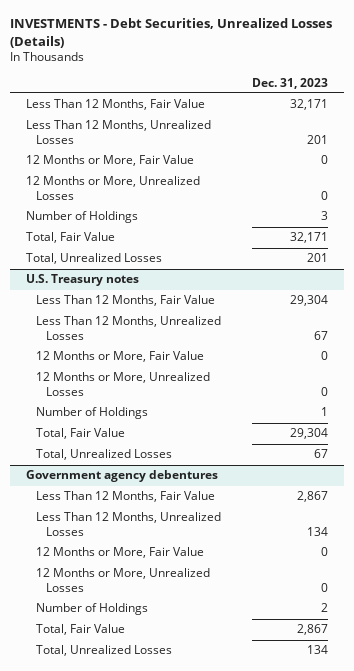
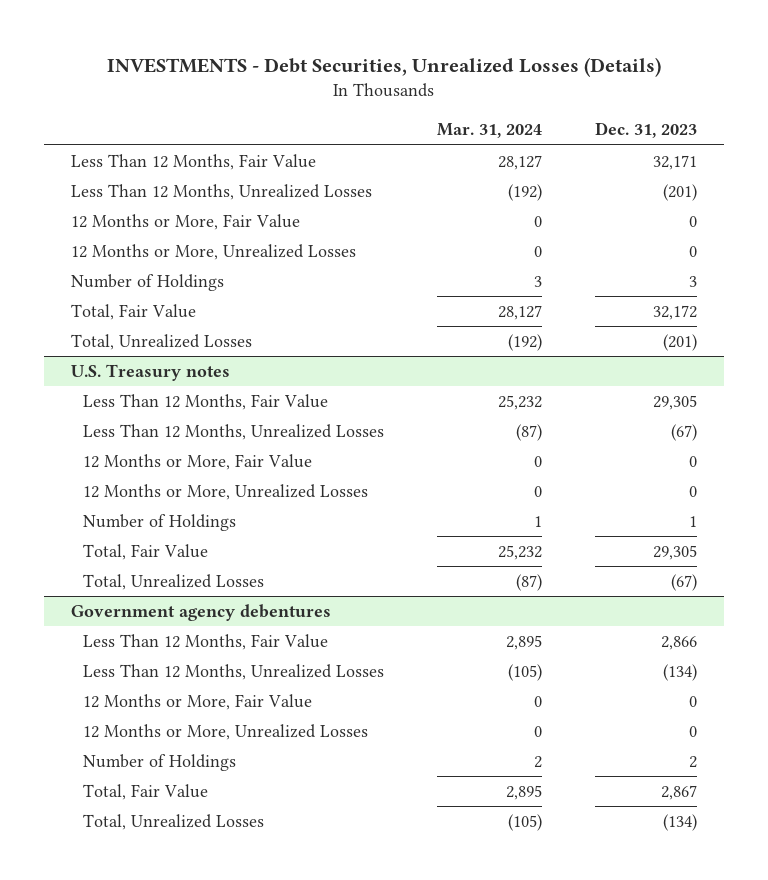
- | Dec. 31, 2023
+ | Mar. 31, 2024 | Dec. 31, 2023
- Less Than 12 Months, Unrealized Losses | 201
+ Less Than 12 Months, Unrealized Losses | (192) | (201)
- Total, Fair Value | 32,171
- Total, Unrealized Losses | 201
+ Total, Fair Value | 28,127 | 32,172
+ Total, Unrealized Losses | (192) | (201)
@ U.S. Treasury notes
- Less Than 12 Months, Fair Value | 29,304
- Less Than 12 Months, Unrealized Losses | 67
+ Less Than 12 Months, Fair Value | 25,232 | 29,305
+ Less Than 12 Months, Unrealized Losses | (87) | (67)
- Total, Fair Value | 29,304
- Total, Unrealized Losses | 67
+ Total, Fair Value | 25,232 | 29,305
+ Total, Unrealized Losses | (87) | (67)
@ Government agency debentures
- Less Than 12 Months, Fair Value | 2,867
- Less Than 12 Months, Unrealized Losses | 134
+ Less Than 12 Months, Fair Value | 2,895 | 2,866
+ Less Than 12 Months, Unrealized Losses | (105) | (134)
- Total, Unrealized Losses | 134
+ Total, Unrealized Losses | (105) | (134)

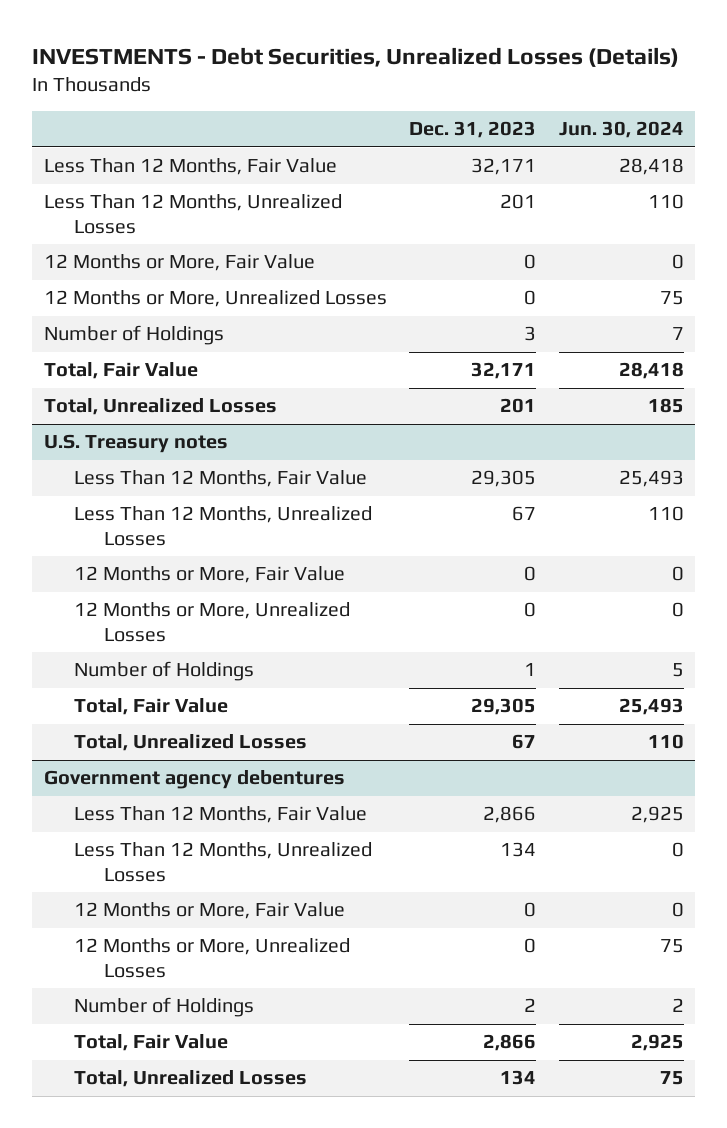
- | Mar. 31, 2024 | Dec. 31, 2023
+ | Dec. 31, 2023 | Jun. 30, 2024
- Less Than 12 Months, Unrealized Losses | (192) | (201)
+ Less Than 12 Months, Unrealized Losses | 201 | 110
- Total, Fair Value | 28,127 | 32,172
- Total, Unrealized Losses | (192) | (201)
+ Total, Fair Value | 32,171 | 28,418
+ Total, Unrealized Losses | 201 | 185
@ U.S. Treasury notes
- Less Than 12 Months, Unrealized Losses | (87) | (67)
+ Less Than 12 Months, Unrealized Losses | 67 | 110
- Total, Unrealized Losses | (87) | (67)
+ Total, Unrealized Losses | 67 | 110
@ Government agency debentures
- Less Than 12 Months, Unrealized Losses | (105) | (134)
+ Less Than 12 Months, Unrealized Losses | 134 | 0
- Total, Fair Value | 2,895 | 2,867
- Total, Unrealized Losses | (105) | (134)
+ Total, Fair Value | 2,866 | 2,925
+ Total, Unrealized Losses | 134 | 75

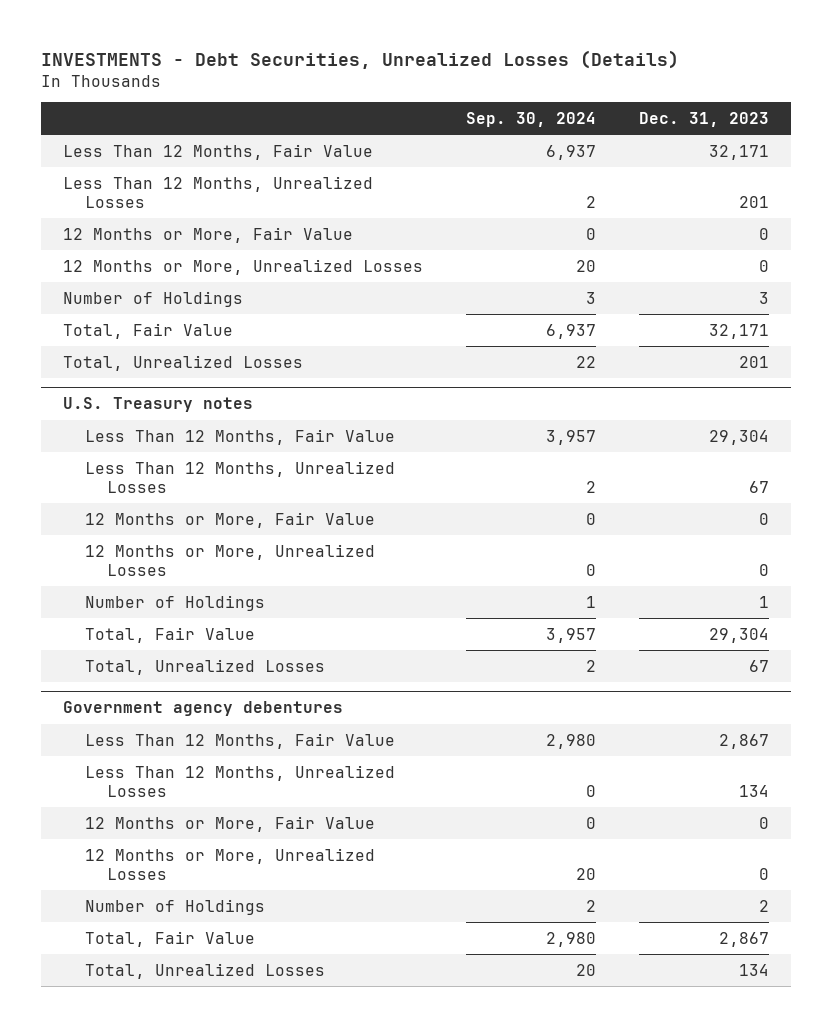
- | Dec. 31, 2023 | Jun. 30, 2024
+ | Sep. 30, 2024 | Dec. 31, 2023
@ U.S. Treasury notes
- Less Than 12 Months, Fair Value | 29,305 | 25,493
+ Less Than 12 Months, Fair Value | 3,957 | 29,304
- Total, Fair Value | 29,305 | 25,493
+ Total, Fair Value | 3,957 | 29,304
@ Government agency debentures
- Less Than 12 Months, Fair Value | 2,866 | 2,925
+ Less Than 12 Months, Fair Value | 2,980 | 2,867
- Total, Fair Value | 2,866 | 2,925
+ Total, Fair Value | 2,980 | 2,867

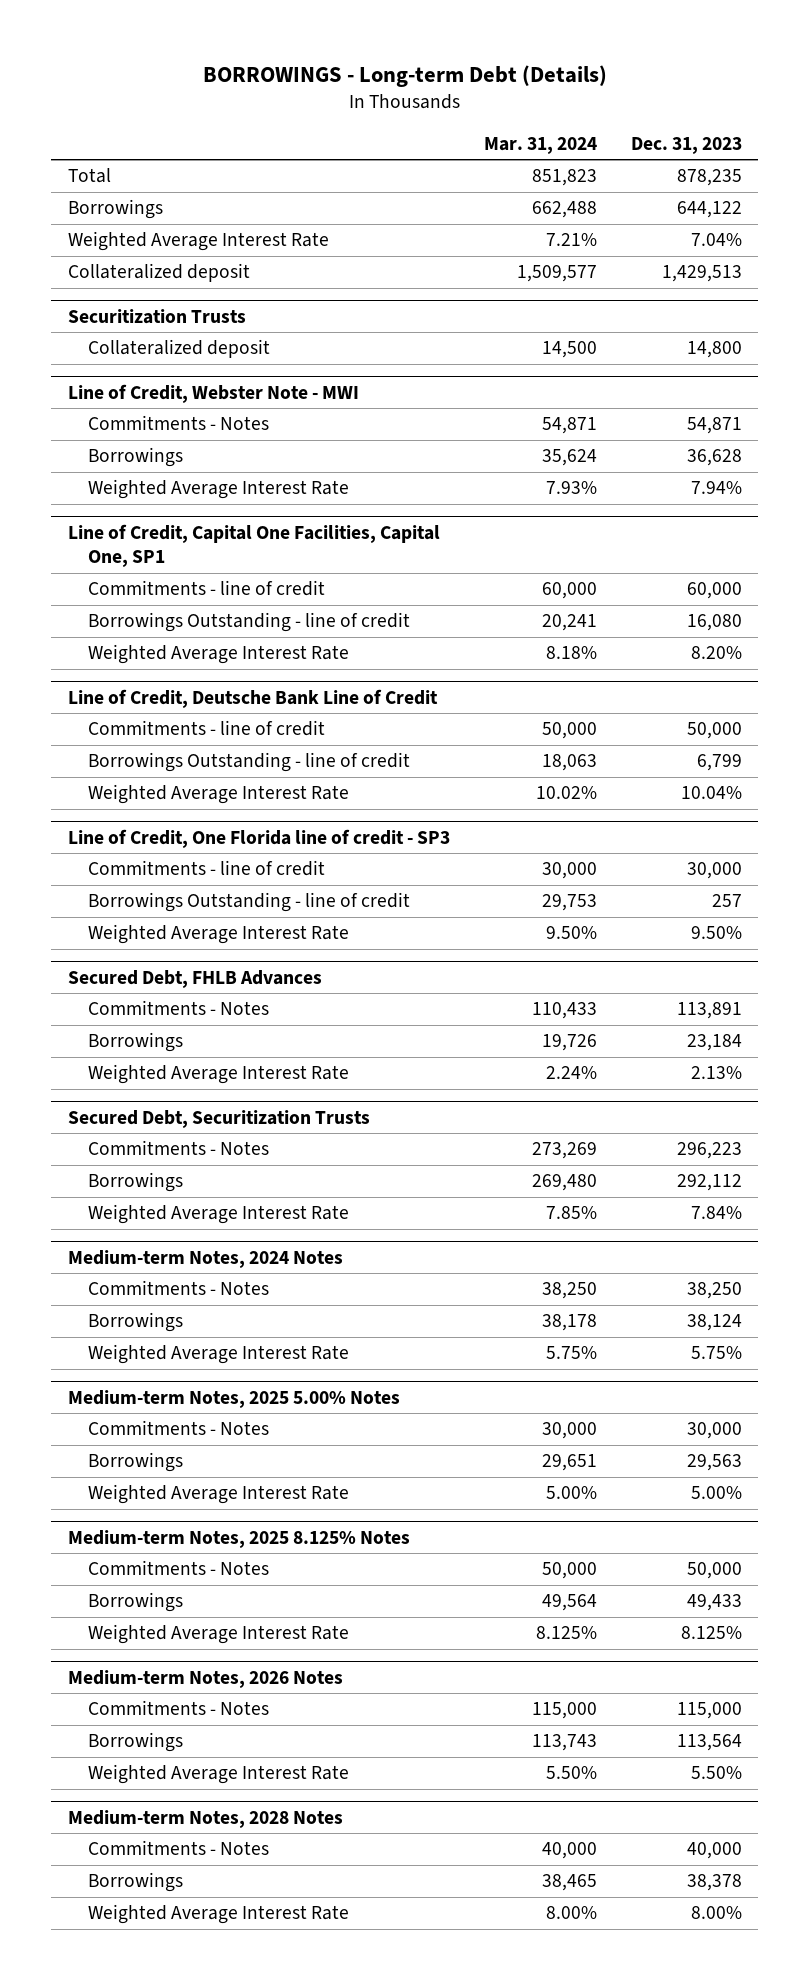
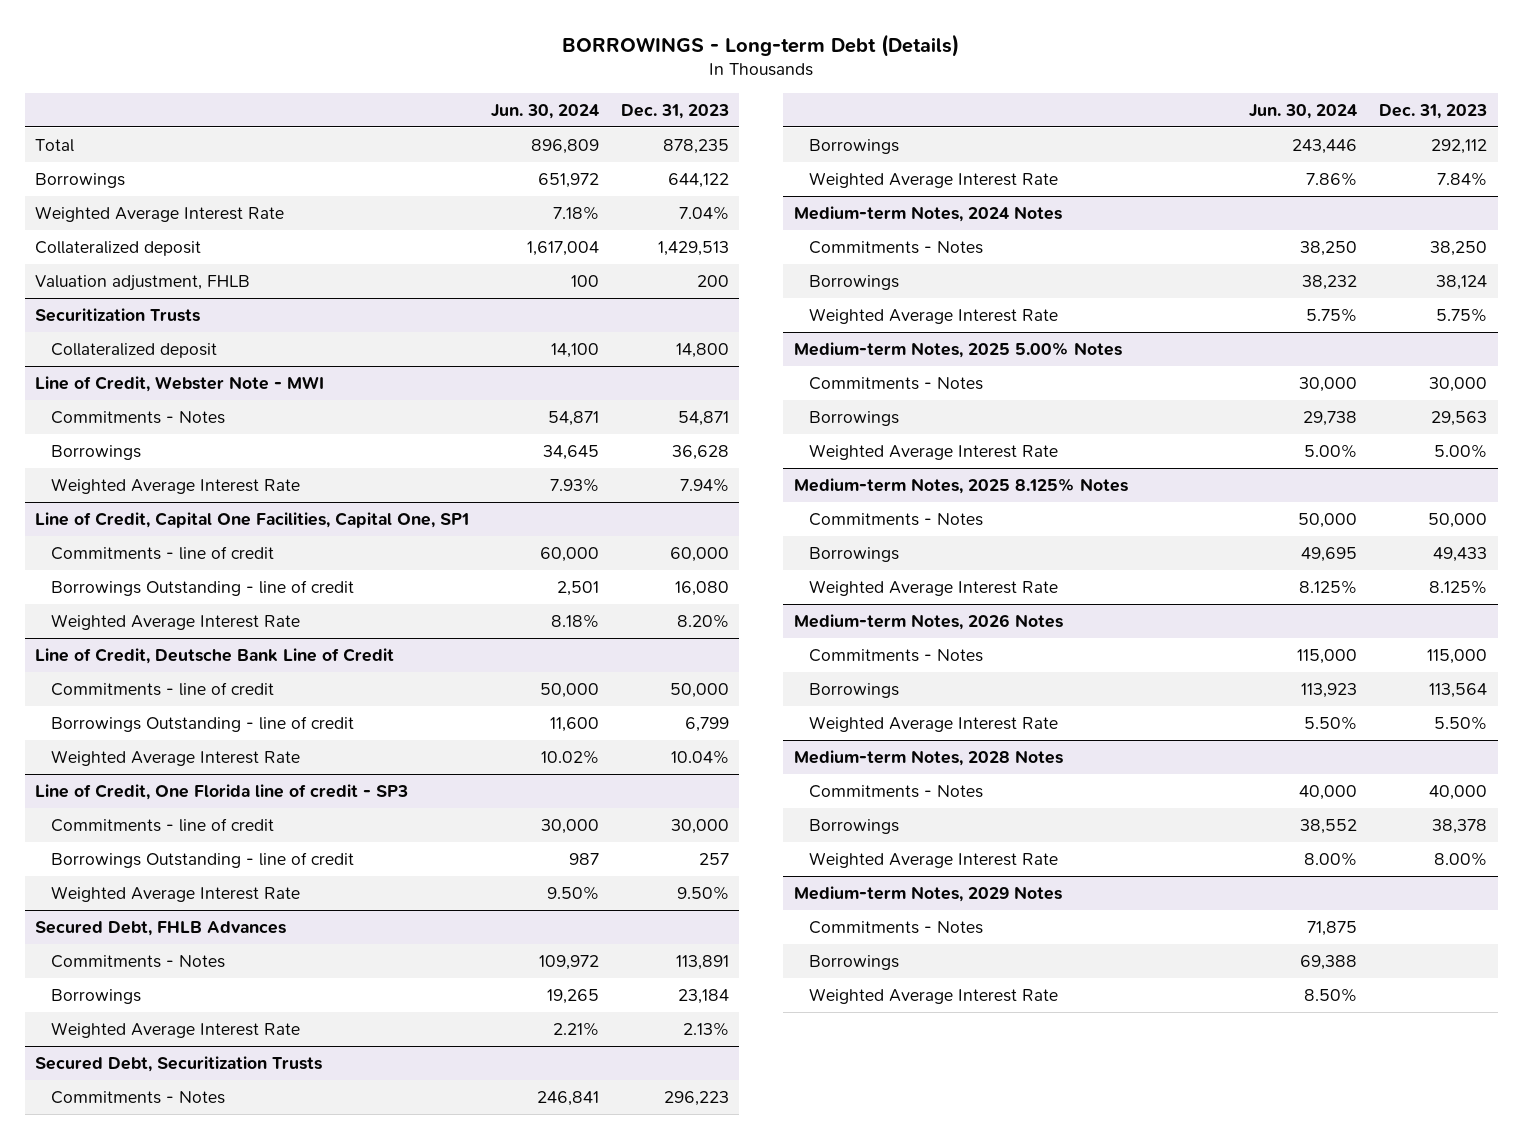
- | Mar. 31, 2024 | Dec. 31, 2023
+ | Jun. 30, 2024 | Dec. 31, 2023
+ Valuation adjustment, FHLB | 100 | 200
+ Medium-term Notes, 2029 Notes
+ Commitments - Notes | 71,875 |
+ Borrowings | 69,388 |
+ Weighted Average Interest Rate | 8.50% |

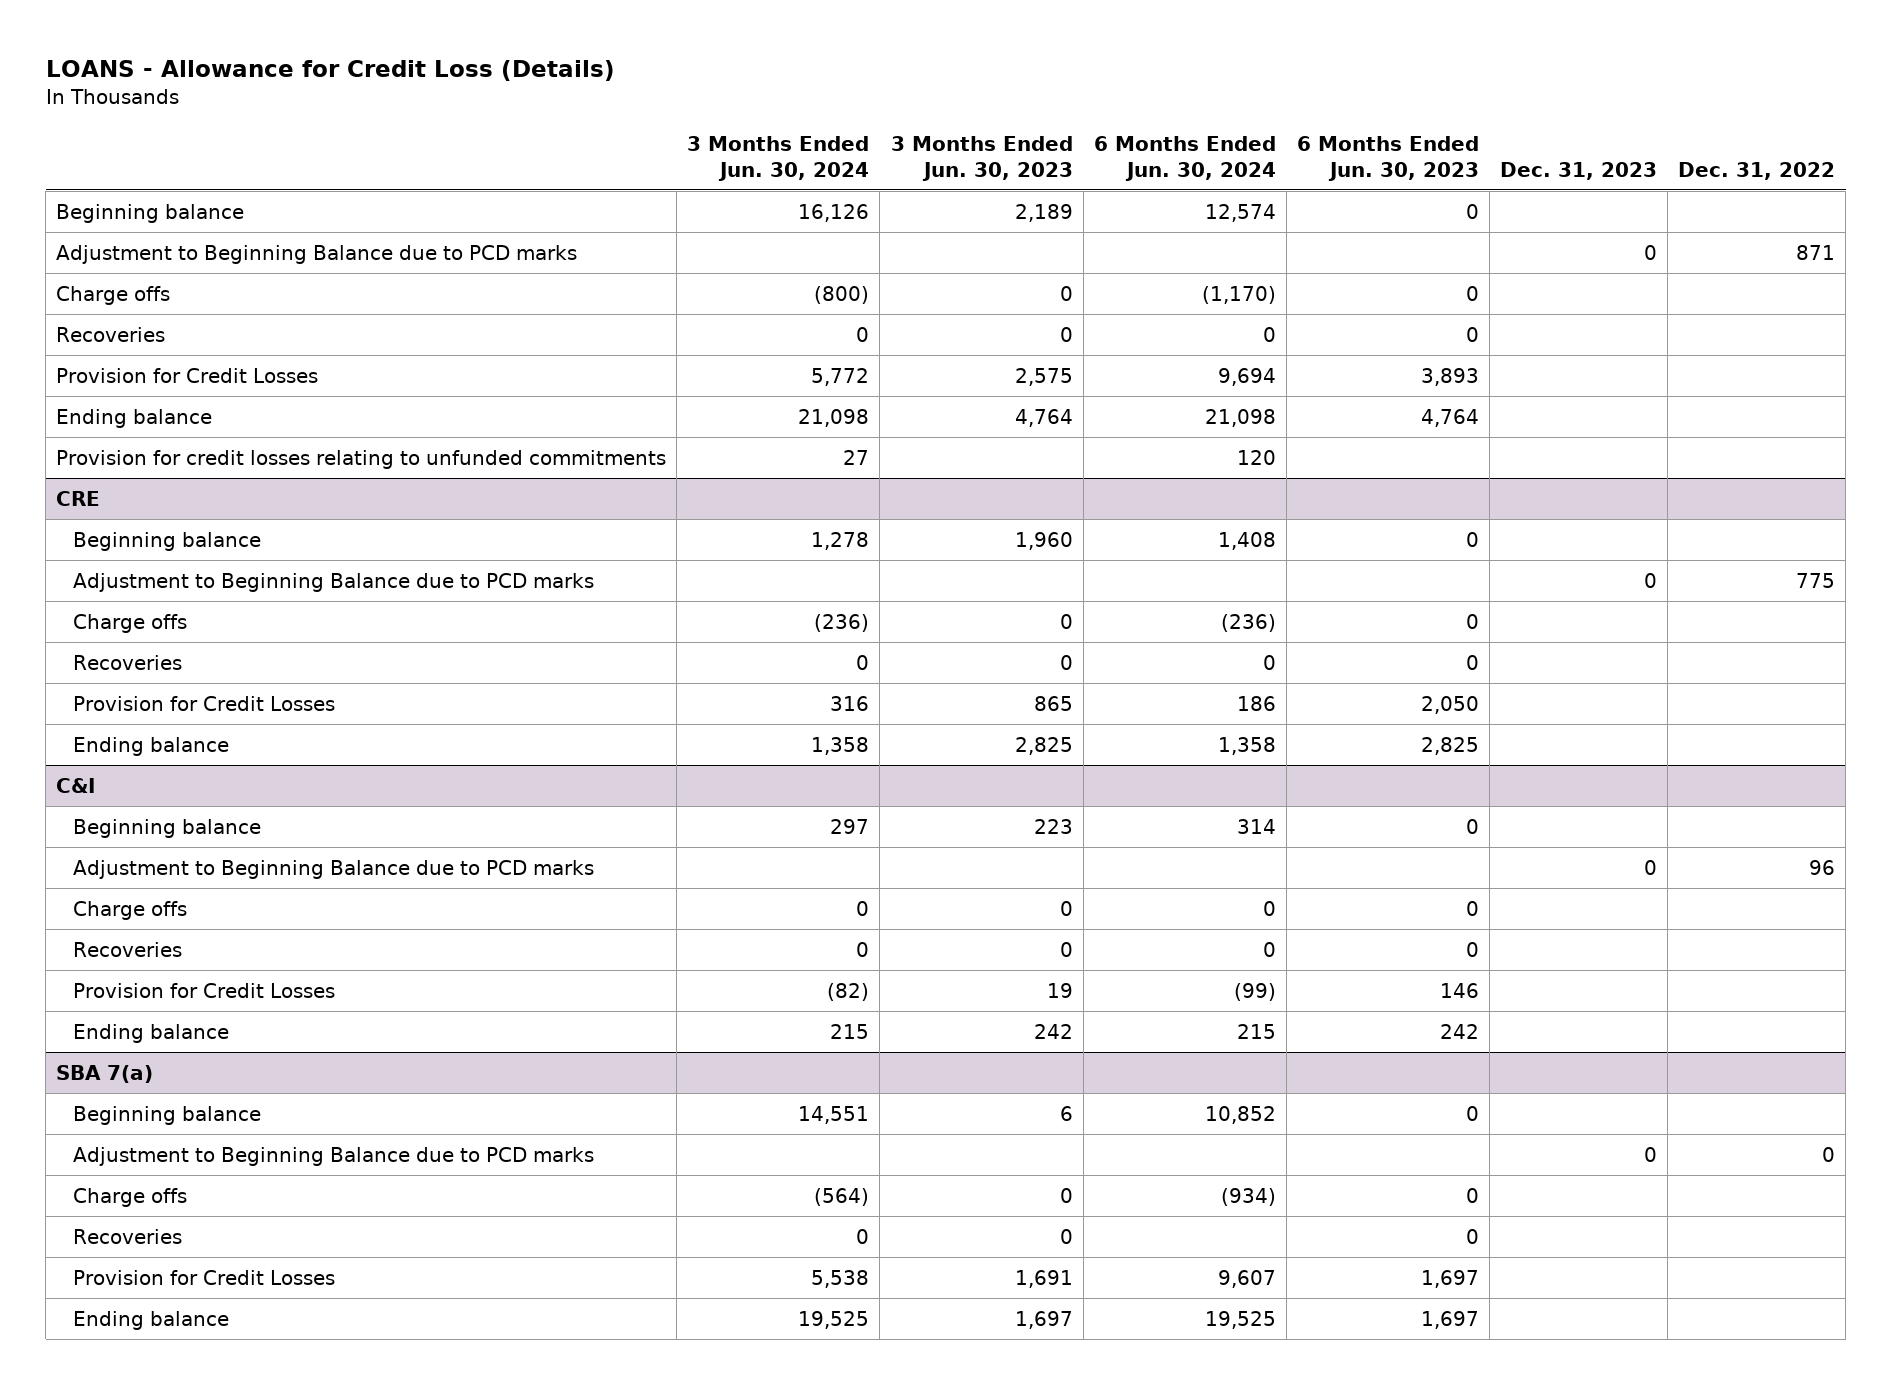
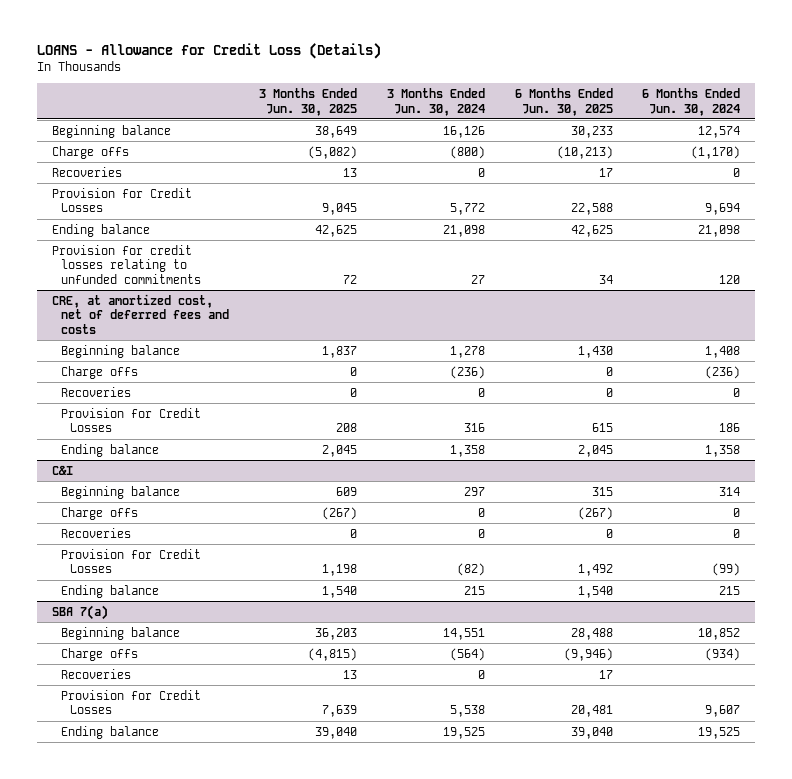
- | 3 Months Ended Jun. 30, 2024 | 3 Months Ended Jun. 30, 2023 | 6 Months Ended Jun. 30, 2024 | 6 Months Ended Jun. 30, 2023 | Dec. 31, 2023 | Dec. 31, 2022
+ | 3 Months Ended Jun. 30, 2025 | 3 Months Ended Jun. 30, 2024 | 6 Months Ended Jun. 30, 2025 | 6 Months Ended Jun. 30, 2024
- Adjustment to Beginning Balance due to PCD marks | | | | | 0 | 871
- CRE
+ CRE, at amortized cost, net of deferred fees and costs
- Adjustment to Beginning Balance due to PCD marks | | | | | 0 | 775
@ C&I
- Adjustment to Beginning Balance due to PCD marks | | | | | 0 | 96
@ SBA 7(a)
- Adjustment to Beginning Balance due to PCD marks | | | | | 0 | 0

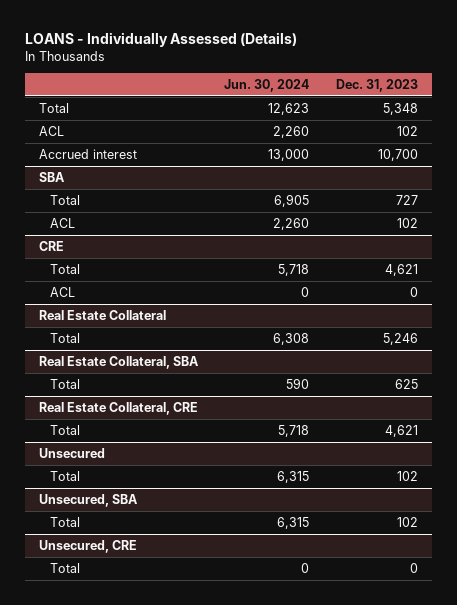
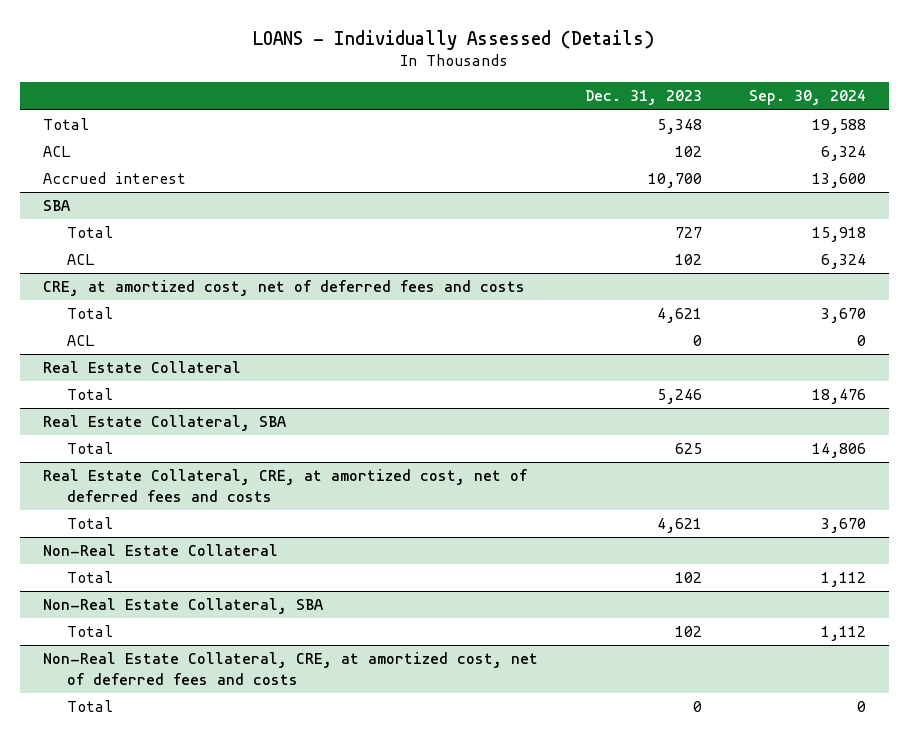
- | Jun. 30, 2024 | Dec. 31, 2023
+ | Dec. 31, 2023 | Sep. 30, 2024
- CRE
+ CRE, at amortized cost, net of deferred fees and costs
- Real Estate Collateral, CRE
+ Real Estate Collateral, CRE, at amortized cost, net of deferred fees and costs
- Unsecured
+ Non-Real Estate Collateral
- Unsecured, SBA
+ Non-Real Estate Collateral, SBA
- Unsecured, CRE
+ Non-Real Estate Collateral, CRE, at amortized cost, net of deferred fees and costs

